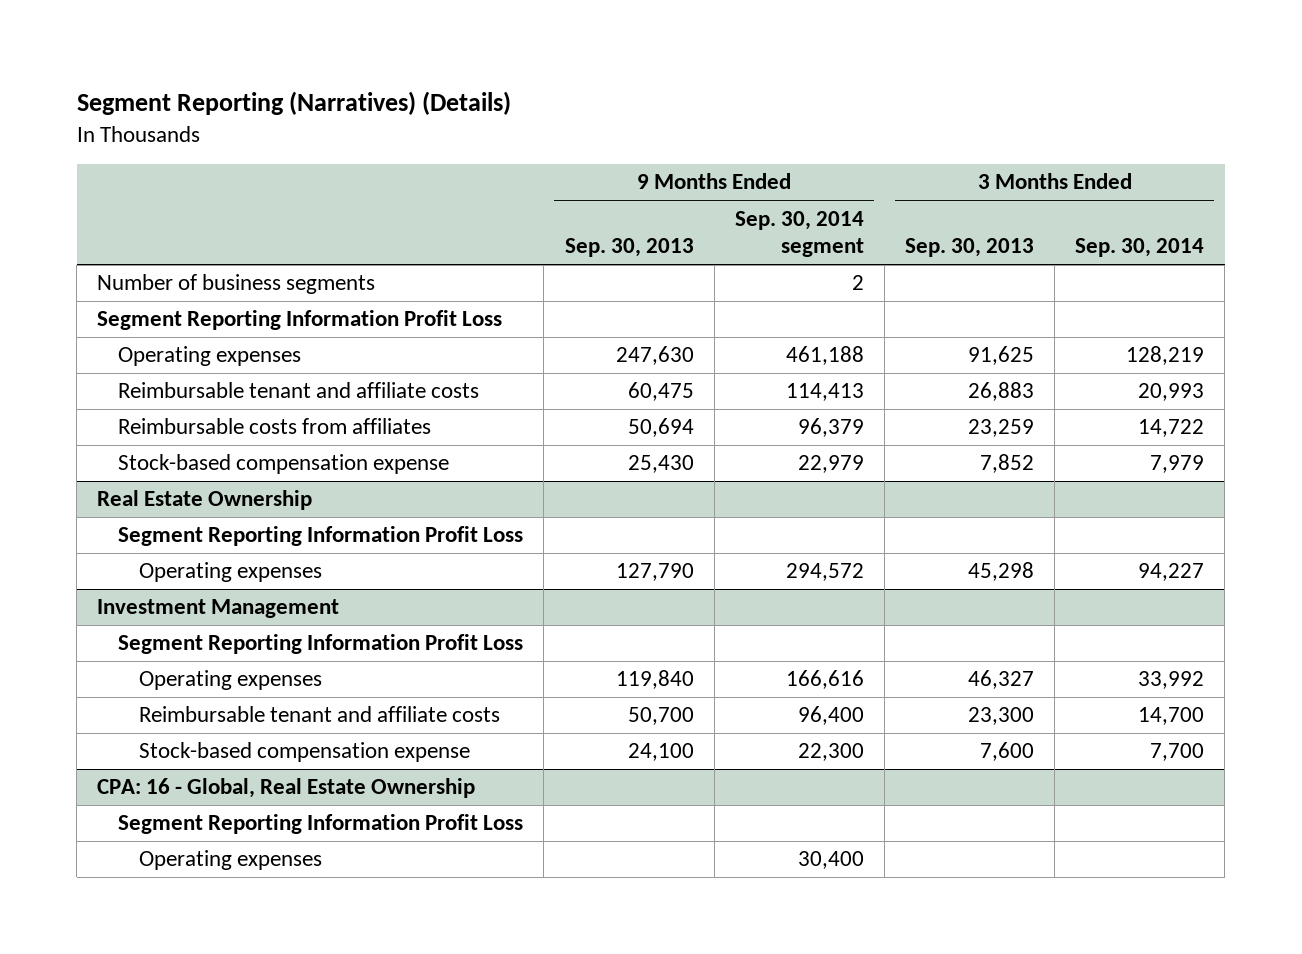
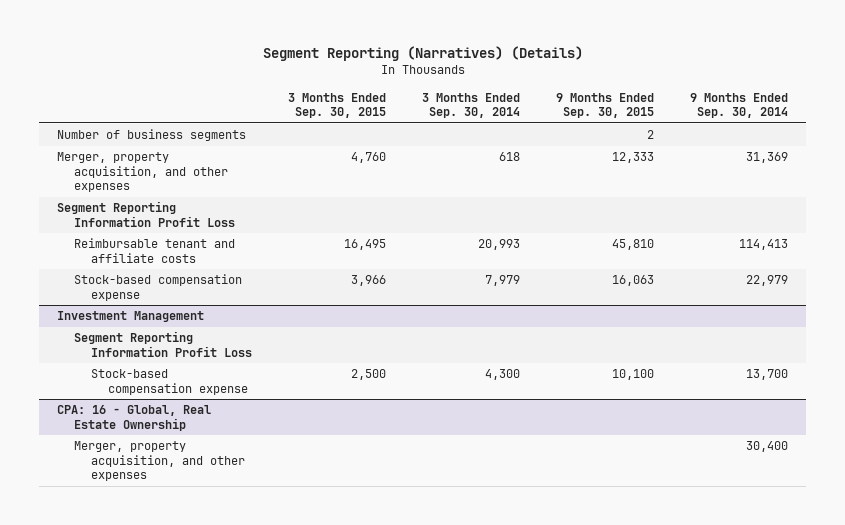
- | 9 Months Ended Sep. 30, 2013 | 9 Months Ended Sep. 30, 2014 segment | 3 Months Ended Sep. 30, 2013 | 3 Months Ended Sep. 30, 2014
+ | 3 Months Ended Sep. 30, 2015 | 3 Months Ended Sep. 30, 2014 | 9 Months Ended Sep. 30, 2015 | 9 Months Ended Sep. 30, 2014
+ Merger, property acquisition, and other expenses | 4,760 | 618 | 12,333 | 31,369
- Operating expenses | 247,630 | 461,188 | 91,625 | 128,219
- Reimbursable costs from affiliates | 50,694 | 96,379 | 23,259 | 14,722
- Real Estate Ownership
- Segment Reporting Information Profit Loss
- Operating expenses | 127,790 | 294,572 | 45,298 | 94,227
@ Investment Management
- Operating expenses | 119,840 | 166,616 | 46,327 | 33,992
- Reimbursable tenant and affiliate costs | 50,700 | 96,400 | 23,300 | 14,700
- Stock-based compensation expense | 24,100 | 22,300 | 7,600 | 7,700
+ Stock-based compensation expense | 2,500 | 4,300 | 10,100 | 13,700
@ CPA: 16 - Global, Real Estate Ownership
- Segment Reporting Information Profit Loss
- Operating expenses | | 30,400 | |
+ Merger, property acquisition, and other expenses | | | | 30,400

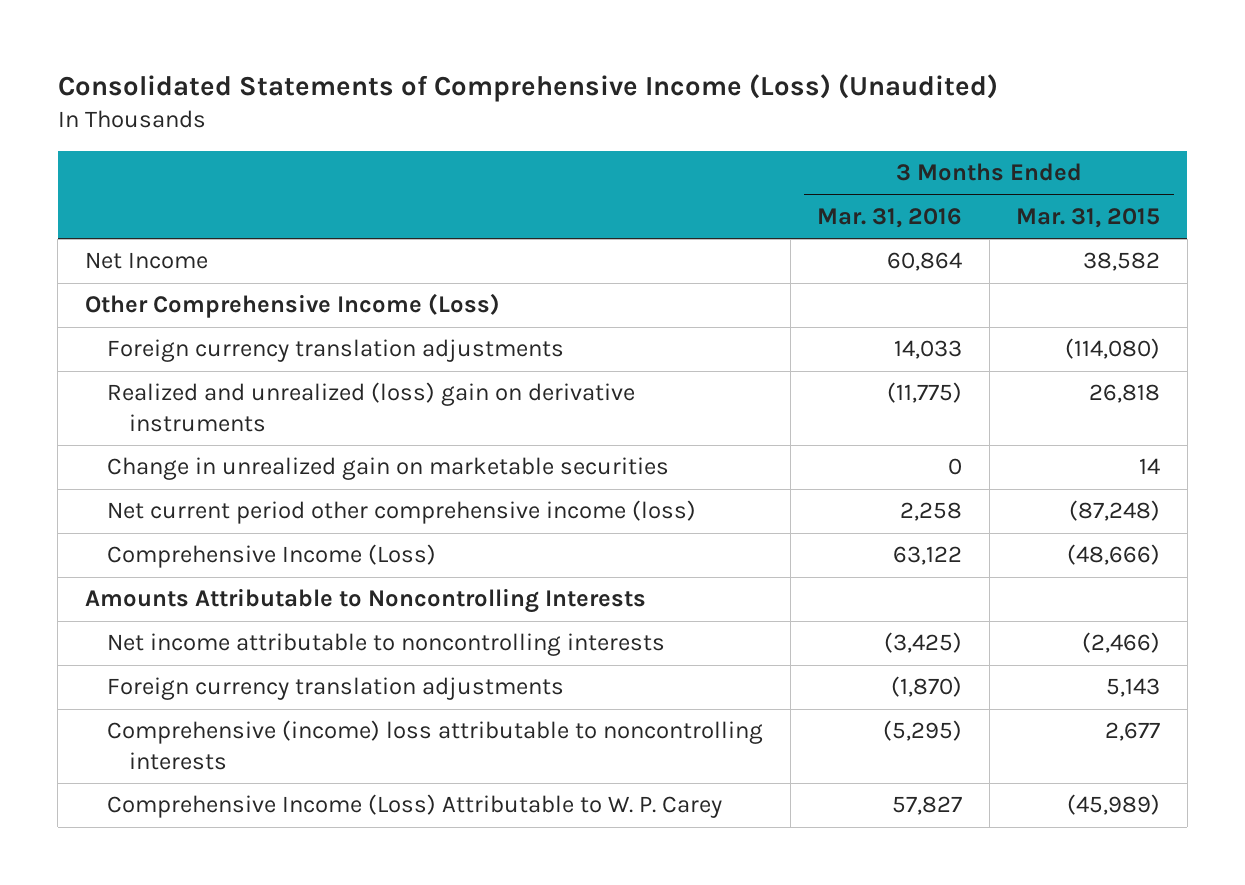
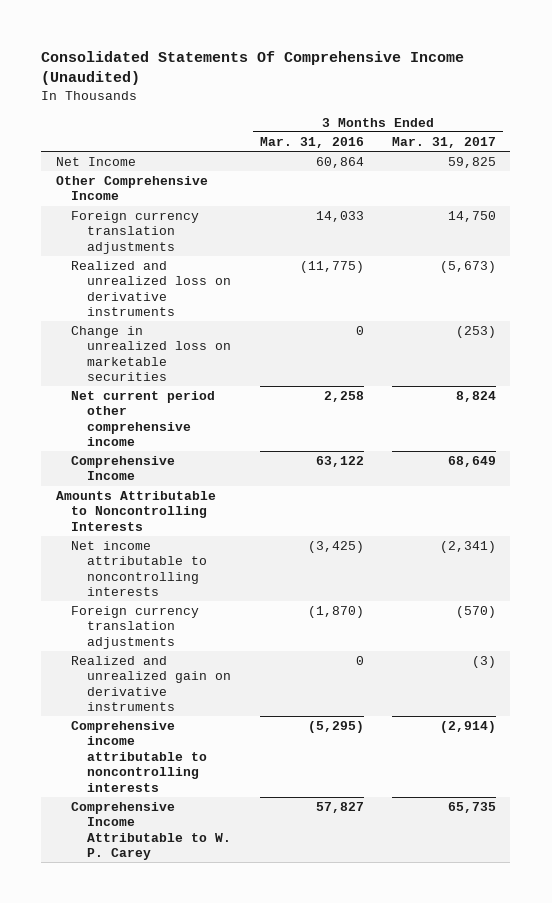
- Consolidated Statements of Comprehensive Income (Loss) (Unaudited)
+ Consolidated Statements Of Comprehensive Income (Unaudited)
- | 3 Months Ended Mar. 31, 2016 | 3 Months Ended Mar. 31, 2015
+ | 3 Months Ended Mar. 31, 2016 | 3 Months Ended Mar. 31, 2017
- Other Comprehensive Income (Loss)
+ Other Comprehensive Income
- Realized and unrealized (loss) gain on derivative instruments | (11,775) | 26,818
- Change in unrealized gain on marketable securities | 0 | 14
- Net current period other comprehensive income (loss) | 2,258 | (87,248)
- Comprehensive Income (Loss) | 63,122 | (48,666)
+ Realized and unrealized loss on derivative instruments | (11,775) | (5,673)
+ Change in unrealized loss on marketable securities | 0 | (253)
+ Net current period other comprehensive income | 2,258 | 8,824
+ Comprehensive Income | 63,122 | 68,649
- Comprehensive (income) loss attributable to noncontrolling interests | (5,295) | 2,677
- Comprehensive Income (Loss) Attributable to W. P. Carey | 57,827 | (45,989)
+ Realized and unrealized gain on derivative instruments | 0 | (3)
+ Comprehensive income attributable to noncontrolling interests | (5,295) | (2,914)
+ Comprehensive Income Attributable to W. P. Carey | 57,827 | 65,735

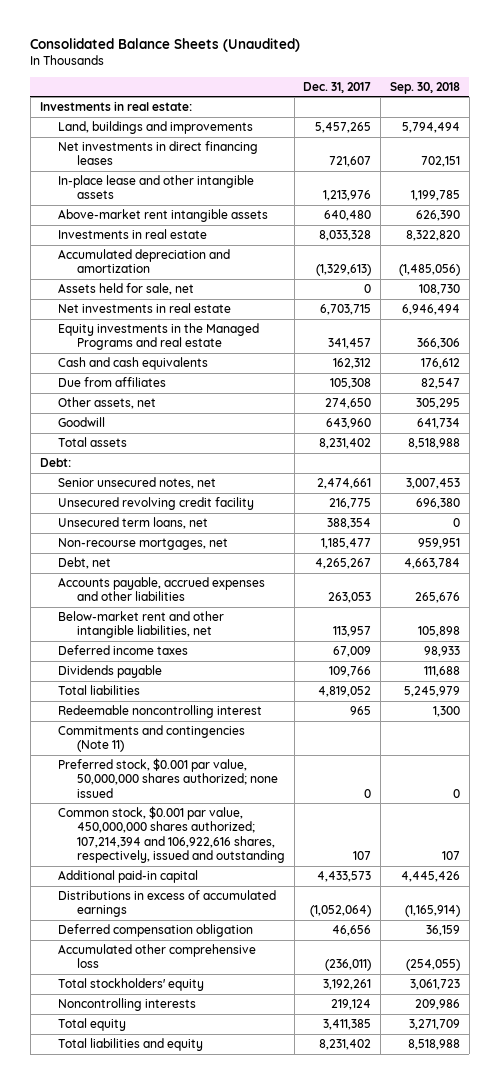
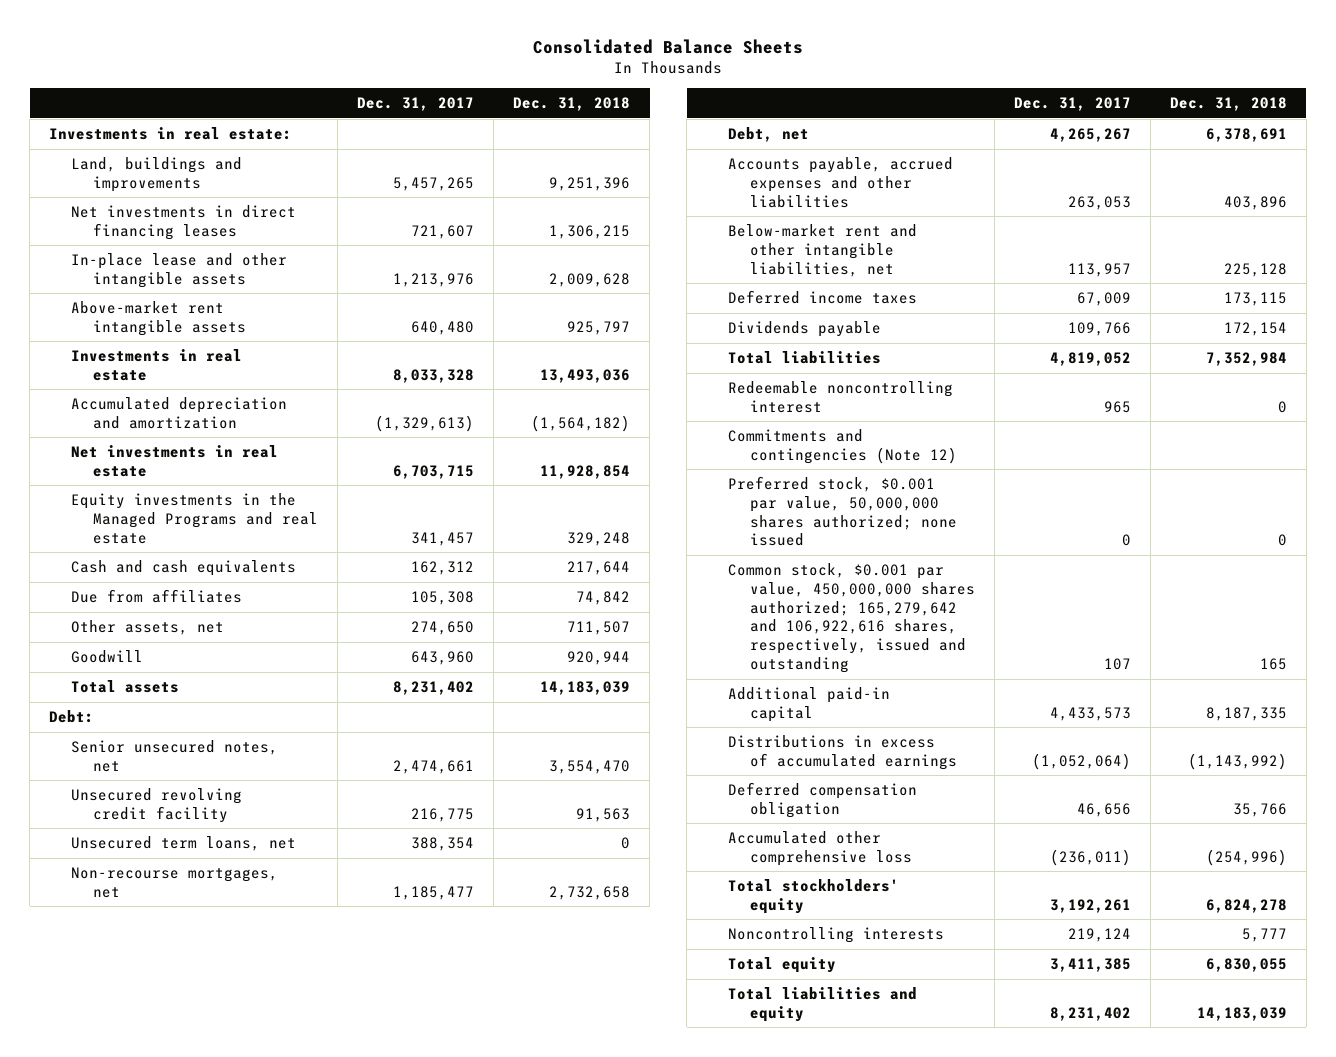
- Consolidated Balance Sheets (Unaudited)
+ Consolidated Balance Sheets
- | Dec. 31, 2017 | Sep. 30, 2018
+ | Dec. 31, 2017 | Dec. 31, 2018
- Assets held for sale, net | 0 | 108,730
- Commitments and contingencies (Note 11)
+ Commitments and contingencies (Note 12)
- Common stock, $0.001 par value, 450,000,000 shares authorized; 107,214,394 and 106,922,616 shares, respectively, issued and outstanding | 107 | 107
+ Common stock, $0.001 par value, 450,000,000 shares authorized; 165,279,642 and 106,922,616 shares, respectively, issued and outstanding | 107 | 165

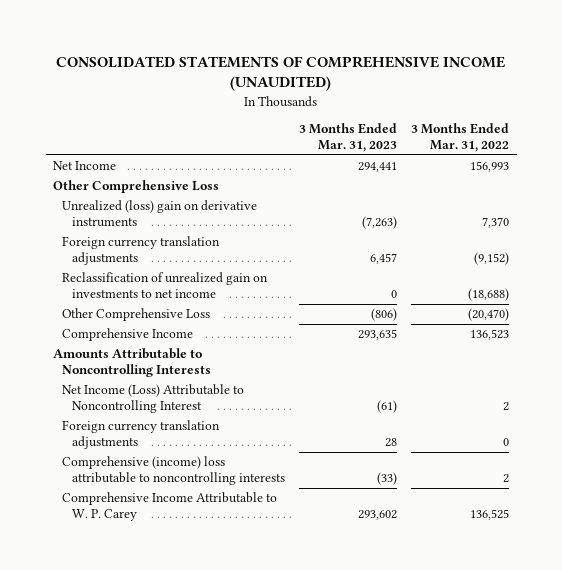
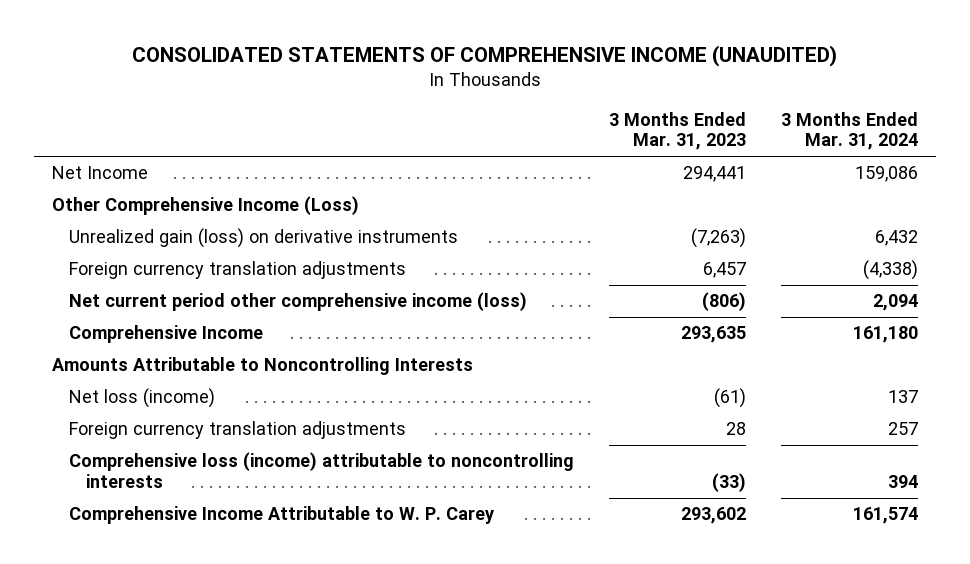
- | 3 Months Ended Mar. 31, 2023 | 3 Months Ended Mar. 31, 2022
+ | 3 Months Ended Mar. 31, 2023 | 3 Months Ended Mar. 31, 2024
- Other Comprehensive Loss
- Unrealized (loss) gain on derivative instruments | (7,263) | 7,370
+ Other Comprehensive Income (Loss)
+ Unrealized gain (loss) on derivative instruments | (7,263) | 6,432
- Reclassification of unrealized gain on investments to net income | 0 | (18,688)
- Other Comprehensive Loss | (806) | (20,470)
+ Net current period other comprehensive income (loss) | (806) | 2,094
- Net Income (Loss) Attributable to Noncontrolling Interest | (61) | 2
+ Net loss (income) | (61) | 137
- Comprehensive (income) loss attributable to noncontrolling interests | (33) | 2
+ Comprehensive loss (income) attributable to noncontrolling interests | (33) | 394

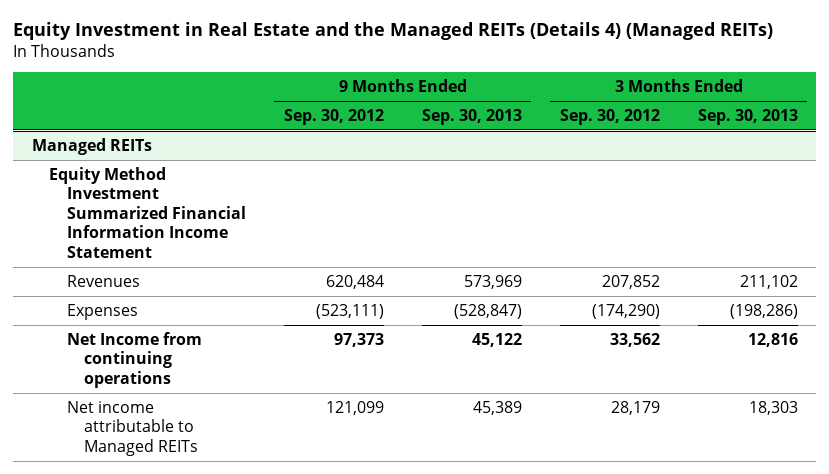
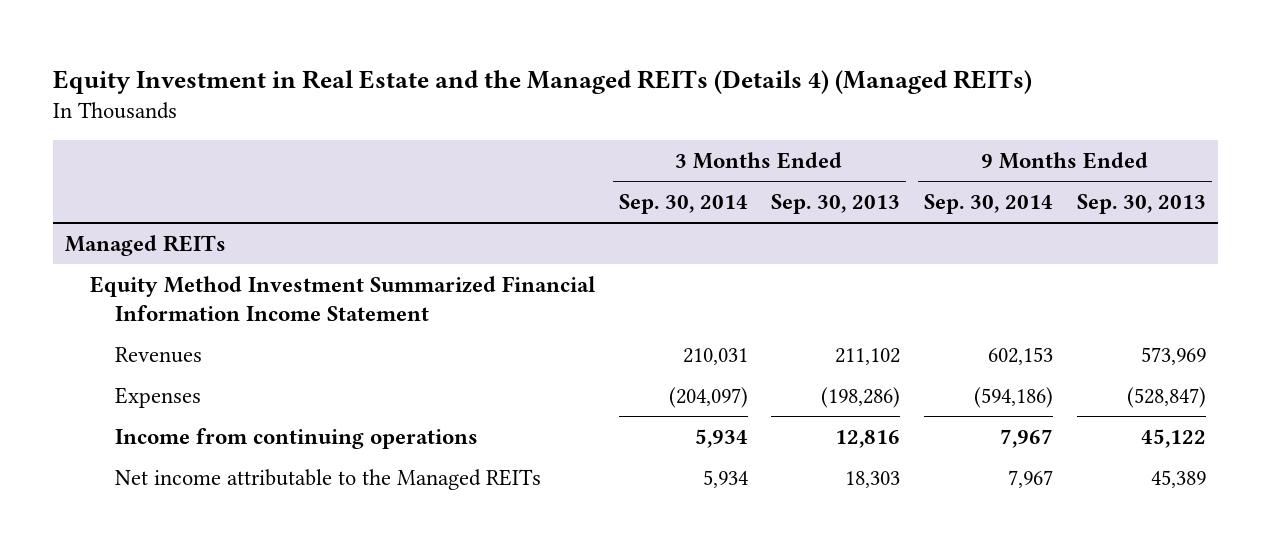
- | 9 Months Ended Sep. 30, 2012 | 9 Months Ended Sep. 30, 2013 | 3 Months Ended Sep. 30, 2012 | 3 Months Ended Sep. 30, 2013
+ | 3 Months Ended Sep. 30, 2014 | 3 Months Ended Sep. 30, 2013 | 9 Months Ended Sep. 30, 2014 | 9 Months Ended Sep. 30, 2013
@ Managed REITs
- Net Income from continuing operations | 97,373 | 45,122 | 33,562 | 12,816
- Net income attributable to Managed REITs | 121,099 | 45,389 | 28,179 | 18,303
+ Income from continuing operations | 5,934 | 12,816 | 7,967 | 45,122
+ Net income attributable to the Managed REITs | 5,934 | 18,303 | 7,967 | 45,389

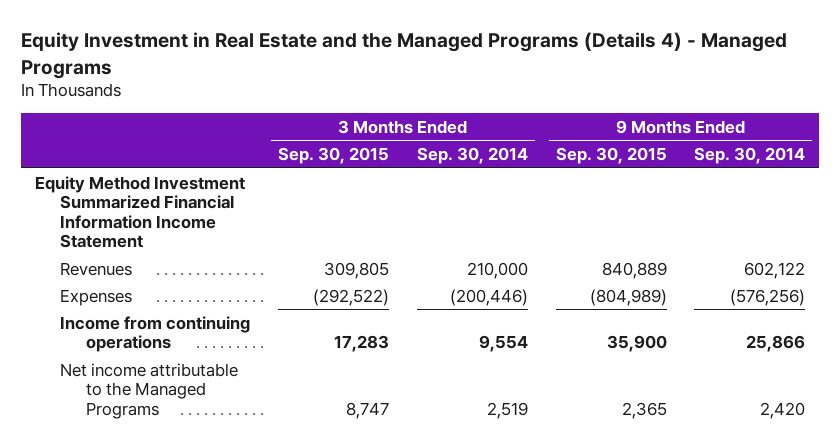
- Equity Investment in Real Estate and the Managed REITs (Details 4) (Managed REITs)
+ Equity Investment in Real Estate and the Managed Programs (Details 4) - Managed Programs
- | 3 Months Ended Sep. 30, 2014 | 3 Months Ended Sep. 30, 2013 | 9 Months Ended Sep. 30, 2014 | 9 Months Ended Sep. 30, 2013
+ | 3 Months Ended Sep. 30, 2015 | 3 Months Ended Sep. 30, 2014 | 9 Months Ended Sep. 30, 2015 | 9 Months Ended Sep. 30, 2014
- Managed REITs
- Revenues | 210,031 | 211,102 | 602,153 | 573,969
- Expenses | (204,097) | (198,286) | (594,186) | (528,847)
- Income from continuing operations | 5,934 | 12,816 | 7,967 | 45,122
- Net income attributable to the Managed REITs | 5,934 | 18,303 | 7,967 | 45,389
+ Revenues | 309,805 | 210,000 | 840,889 | 602,122
+ Expenses | (292,522) | (200,446) | (804,989) | (576,256)
+ Income from continuing operations | 17,283 | 9,554 | 35,900 | 25,866
+ Net income attributable to the Managed Programs | 8,747 | 2,519 | 2,365 | 2,420

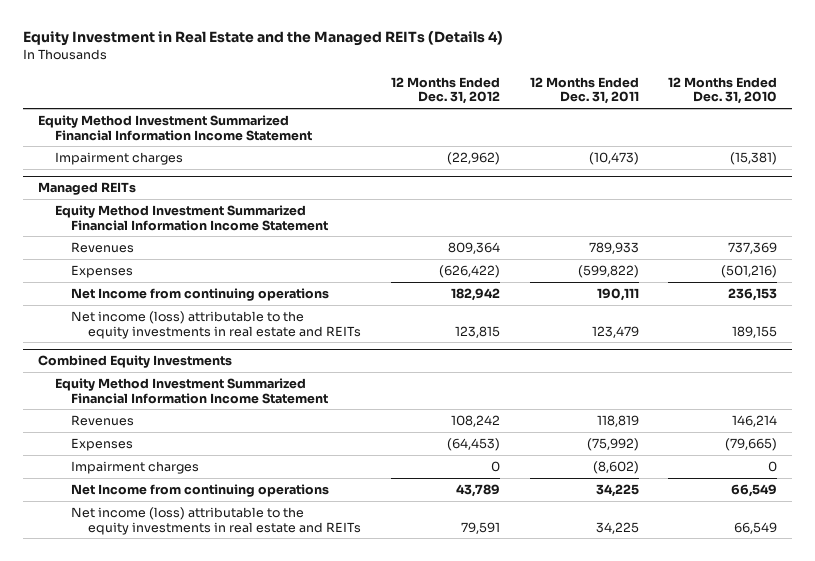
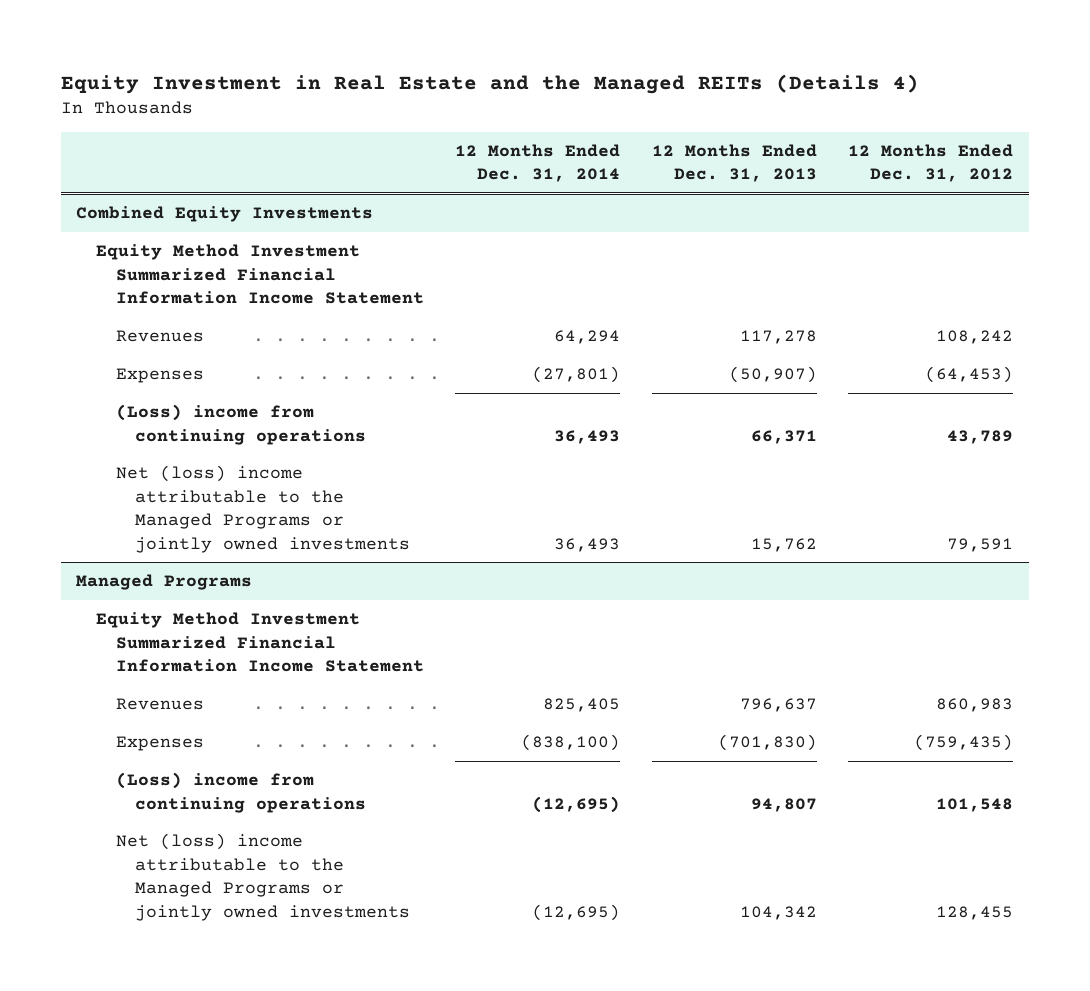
- | 12 Months Ended Dec. 31, 2012 | 12 Months Ended Dec. 31, 2011 | 12 Months Ended Dec. 31, 2010
+ | 12 Months Ended Dec. 31, 2014 | 12 Months Ended Dec. 31, 2013 | 12 Months Ended Dec. 31, 2012
- Equity Method Investment Summarized Financial Information Income Statement
- Impairment charges | (22,962) | (10,473) | (15,381)
- Managed REITs
- Equity Method Investment Summarized Financial Information Income Statement
- Revenues | 809,364 | 789,933 | 737,369
- Expenses | (626,422) | (599,822) | (501,216)
- Net Income from continuing operations | 182,942 | 190,111 | 236,153
- Net income (loss) attributable to the equity investments in real estate and REITs | 123,815 | 123,479 | 189,155
@ Combined Equity Investments
- Impairment charges | 0 | (8,602) | 0
- Net Income from continuing operations | 43,789 | 34,225 | 66,549
- Net income (loss) attributable to the equity investments in real estate and REITs | 79,591 | 34,225 | 66,549
+ (Loss) income from continuing operations | 36,493 | 66,371 | 43,789
+ Net (loss) income attributable to the Managed Programs or jointly owned investments | 36,493 | 15,762 | 79,591
+ Managed Programs
+ Equity Method Investment Summarized Financial Information Income Statement
+ Revenues | 825,405 | 796,637 | 860,983
+ Expenses | (838,100) | (701,830) | (759,435)
+ (Loss) income from continuing operations | (12,695) | 94,807 | 101,548
+ Net (loss) income attributable to the Managed Programs or jointly owned investments | (12,695) | 104,342 | 128,455

